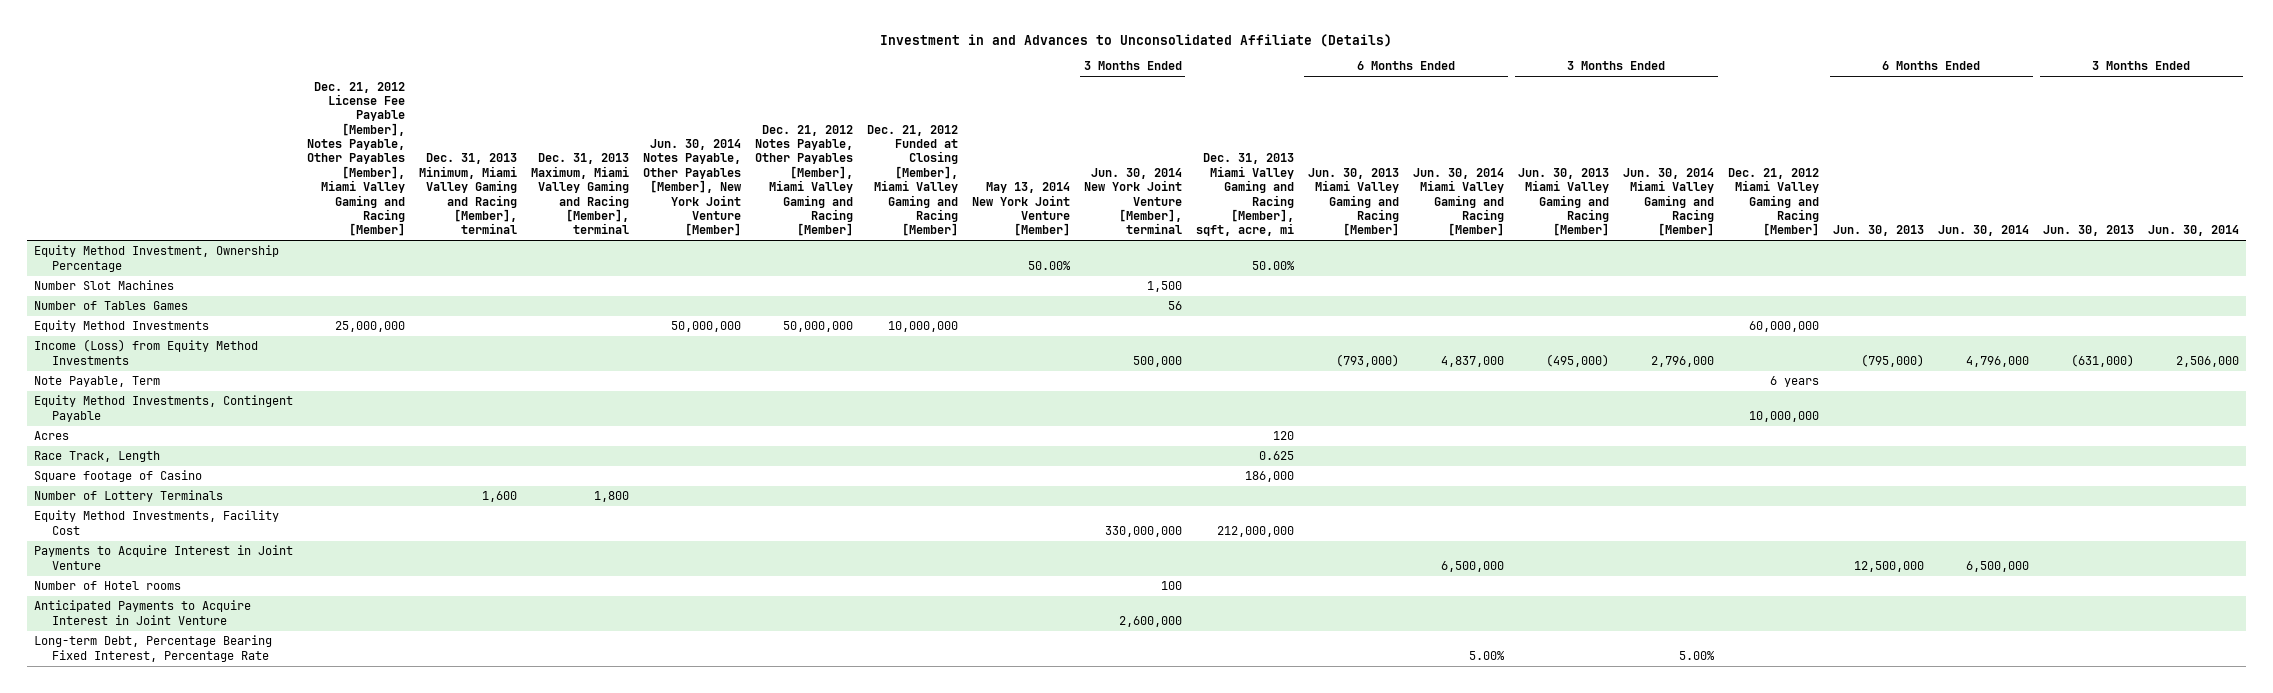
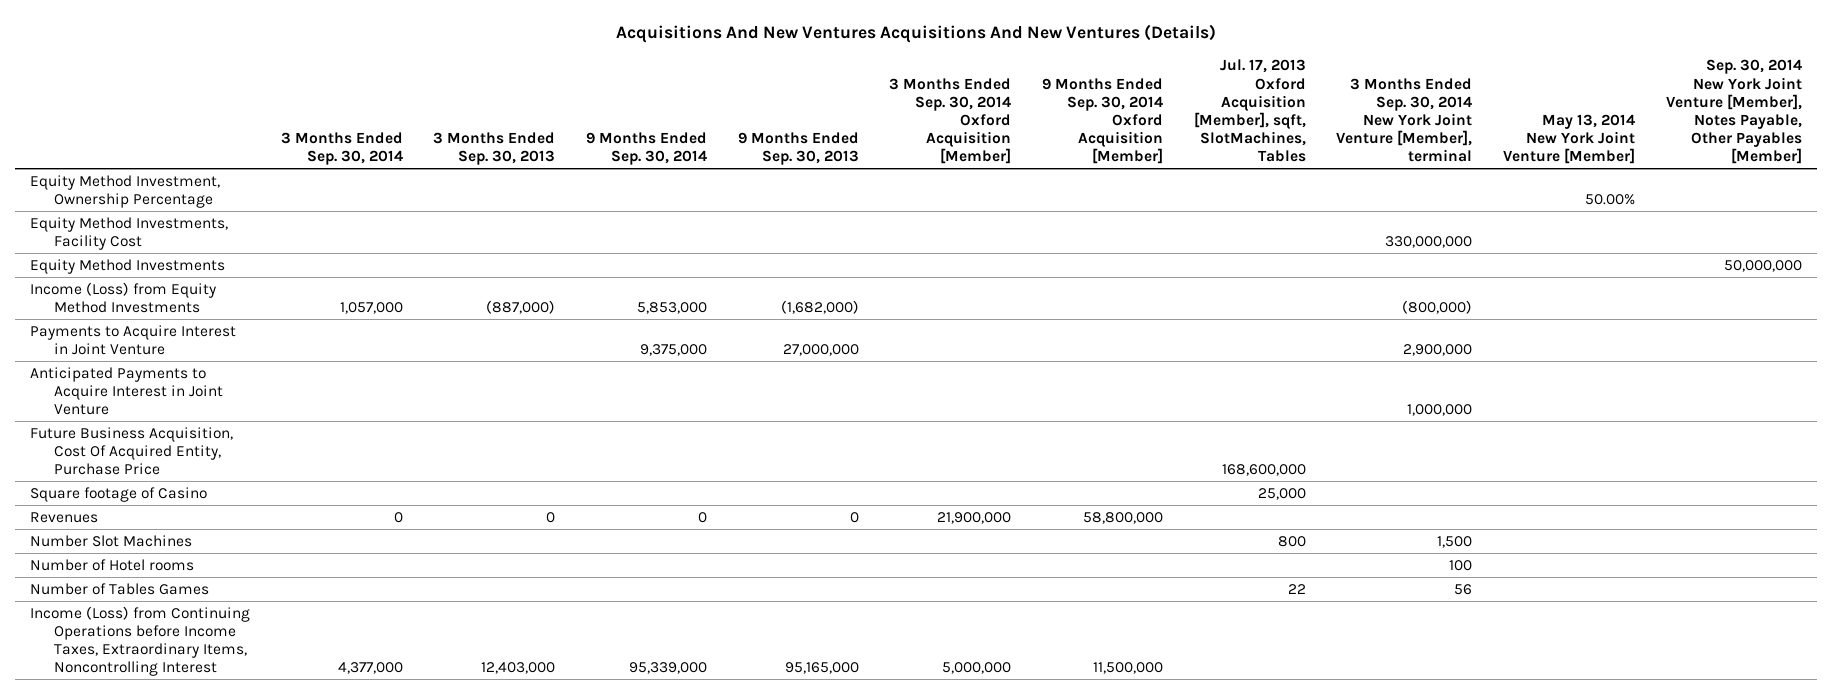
- Investment in and Advances to Unconsolidated Affiliate (Details)
+ Acquisitions And New Ventures Acquisitions And New Ventures (Details)
- | Dec. 21, 2012 License Fee Payable [Member], Notes Payable, Other Payables [Member], Miami Valley Gaming and Racing [Member] | Dec. 31, 2013 Minimum, Miami Valley Gaming and Racing [Member], terminal | Dec. 31, 2013 Maximum, Miami Valley Gaming and Racing [Member], terminal | Jun. 30, 2014 Notes Payable, Other Payables [Member], New York Joint Venture [Member] | Dec. 21, 2012 Notes Payable, Other Payables [Member], Miami Valley Gaming and Racing [Member] | Dec. 21, 2012 Funded at Closing [Member], Miami Valley Gaming and Racing [Member] | May 13, 2014 New York Joint Venture [Member] | 3 Months Ended Jun. 30, 2014 New York Joint Venture [Member], terminal | Dec. 31, 2013 Miami Valley Gaming and Racing [Member], sqft, acre, mi | 6 Months Ended Jun. 30, 2013 Miami Valley Gaming and Racing [Member] | 6 Months Ended Jun. 30, 2014 Miami Valley Gaming and Racing [Member] | 3 Months Ended Jun. 30, 2013 Miami Valley Gaming and Racing [Member] | 3 Months Ended Jun. 30, 2014 Miami Valley Gaming and Racing [Member] | Dec. 21, 2012 Miami Valley Gaming and Racing [Member] | 6 Months Ended Jun. 30, 2013 | 6 Months Ended Jun. 30, 2014 | 3 Months Ended Jun. 30, 2013 | 3 Months Ended Jun. 30, 2014
+ | 3 Months Ended Sep. 30, 2014 | 3 Months Ended Sep. 30, 2013 | 9 Months Ended Sep. 30, 2014 | 9 Months Ended Sep. 30, 2013 | 3 Months Ended Sep. 30, 2014 Oxford Acquisition [Member] | 9 Months Ended Sep. 30, 2014 Oxford Acquisition [Member] | Jul. 17, 2013 Oxford Acquisition [Member], sqft, SlotMachines, Tables | 3 Months Ended Sep. 30, 2014 New York Joint Venture [Member], terminal | May 13, 2014 New York Joint Venture [Member] | Sep. 30, 2014 New York Joint Venture [Member], Notes Payable, Other Payables [Member]
moved up: Equity Method Investments, Facility Cost | | | | | | | | 330,000,000 | |
- Note Payable, Term | | | | | | | | | | | | | | 6 years | | | |
- Equity Method Investments, Contingent Payable | | | | | | | | | | | | | | 10,000,000 | | | |
- Acres | | | | | | | | | 120 | | | | | | | | |
- Race Track, Length | | | | | | | | | 0.625 | | | | | | | | |
- Number of Lottery Terminals | | 1,600 | 1,800 | | | | | | | | | | | | | | |
- Long-term Debt, Percentage Bearing Fixed Interest, Percentage Rate | | | | | | | | | | | 5.00% | | 5.00% | | | | |
+ Future Business Acquisition, Cost Of Acquired Entity, Purchase Price | | | | | | | 168,600,000 | | |
moved down: Square footage of Casino | | | | | | | 25,000 | | |
+ Revenues | 0 | 0 | 0 | 0 | 21,900,000 | 58,800,000 | | | |
moved down: Number Slot Machines | | | | | | | 800 | 1,500 | |
moved down: Number of Hotel rooms | | | | | | | | 100 | |
moved down: Number of Tables Games | | | | | | | 22 | 56 | |
+ Income (Loss) from Continuing Operations before Income Taxes, Extraordinary Items, Noncontrolling Interest | 4,377,000 | 12,403,000 | 95,339,000 | 95,165,000 | 5,000,000 | 11,500,000 | | | |

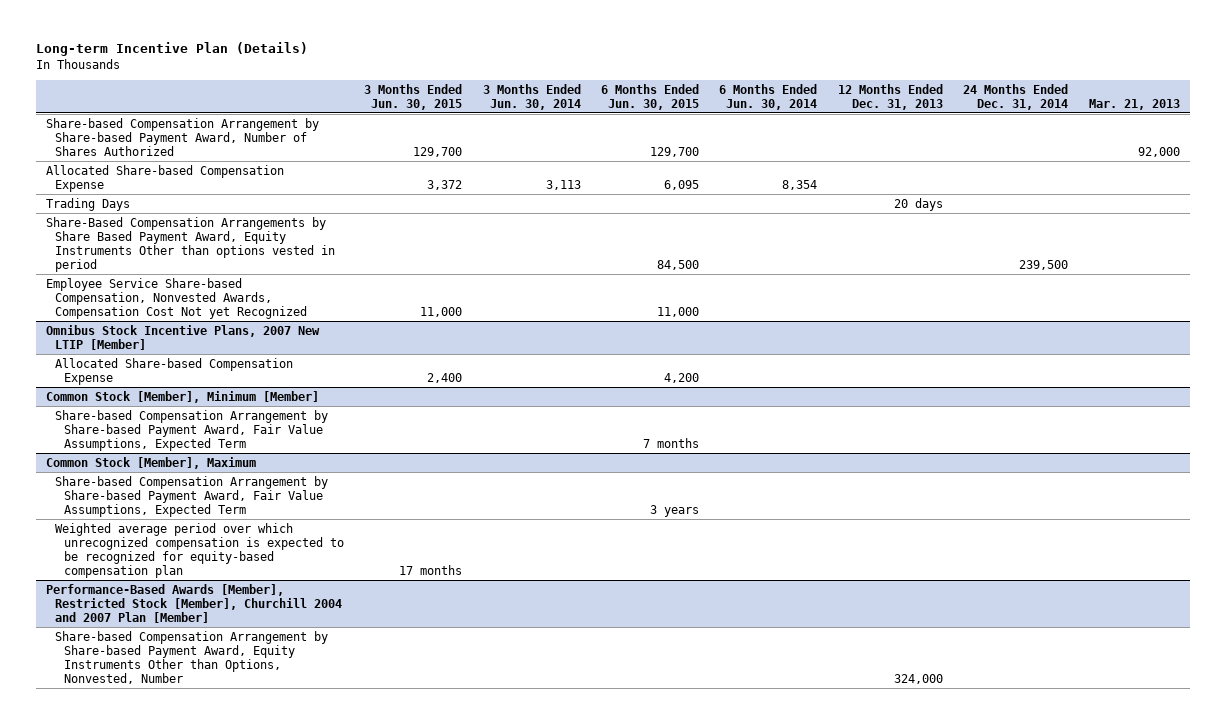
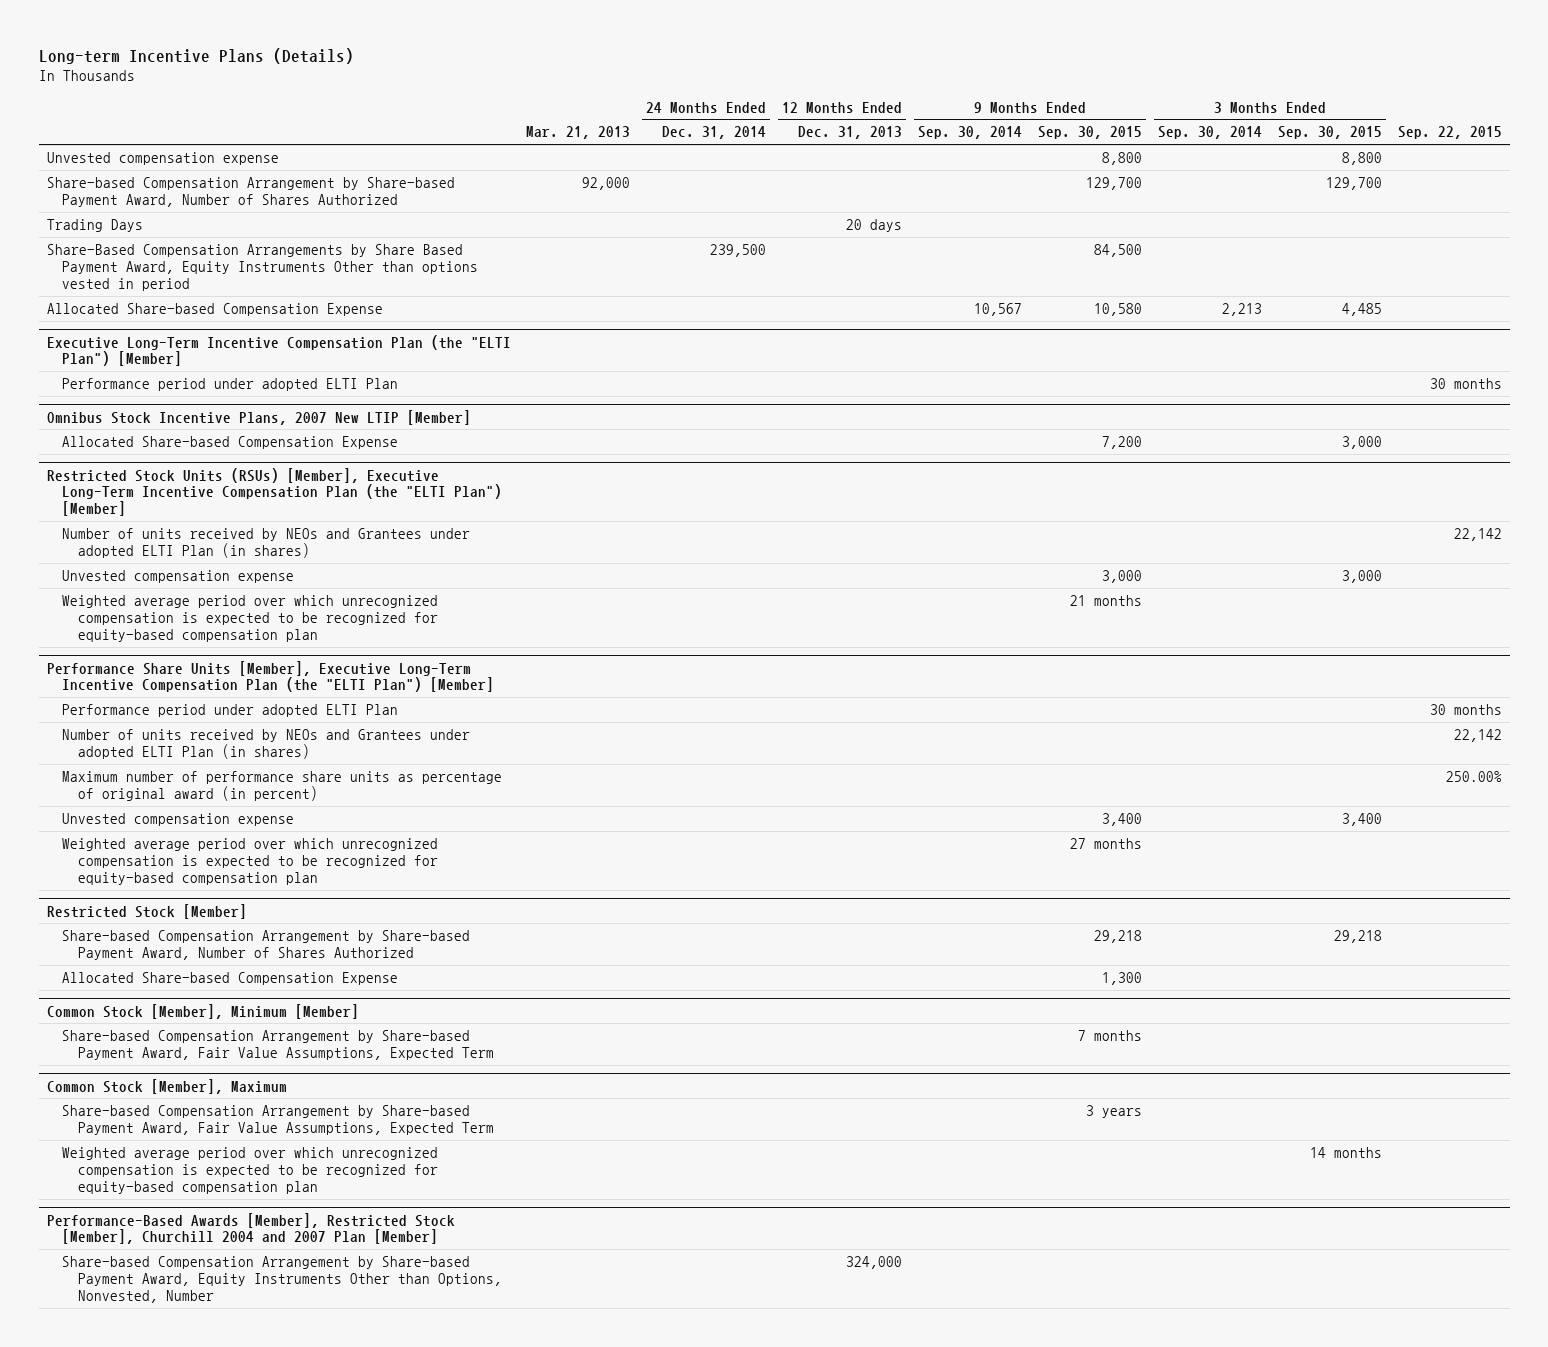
- Long-term Incentive Plan (Details)
+ Long-term Incentive Plans (Details)
- | 3 Months Ended Jun. 30, 2015 | 3 Months Ended Jun. 30, 2014 | 6 Months Ended Jun. 30, 2015 | 6 Months Ended Jun. 30, 2014 | 12 Months Ended Dec. 31, 2013 | 24 Months Ended Dec. 31, 2014 | Mar. 21, 2013
+ | Mar. 21, 2013 | 24 Months Ended Dec. 31, 2014 | 12 Months Ended Dec. 31, 2013 | 9 Months Ended Sep. 30, 2014 | 9 Months Ended Sep. 30, 2015 | 3 Months Ended Sep. 30, 2014 | 3 Months Ended Sep. 30, 2015 | Sep. 22, 2015
+ Unvested compensation expense | | | | | 8,800 | | 8,800 |
- Employee Service Share-based Compensation, Nonvested Awards, Compensation Cost Not yet Recognized | 11,000 | | 11,000 | | | |
moved down: Allocated Share-based Compensation Expense | | | | 10,567 | 10,580 | 2,213 | 4,485 |
+ Executive Long-Term Incentive Compensation Plan (the "ELTI Plan") [Member]
+ Performance period under adopted ELTI Plan | | | | | | | | 30 months
+ Restricted Stock Units (RSUs) [Member], Executive Long-Term Incentive Compensation Plan (the "ELTI Plan") [Member]
+ Number of units received by NEOs and Grantees under adopted ELTI Plan (in shares) | | | | | | | | 22,142
+ Unvested compensation expense | | | | | 3,000 | | 3,000 |
+ Weighted average period over which unrecognized compensation is expected to be recognized for equity-based compensation plan | | | | | 21 months | | |
+ Performance Share Units [Member], Executive Long-Term Incentive Compensation Plan (the "ELTI Plan") [Member]
+ Performance period under adopted ELTI Plan | | | | | | | | 30 months
+ Number of units received by NEOs and Grantees under adopted ELTI Plan (in shares) | | | | | | | | 22,142
+ Maximum number of performance share units as percentage of original award (in percent) | | | | | | | | 250.00%
+ Unvested compensation expense | | | | | 3,400 | | 3,400 |
+ Weighted average period over which unrecognized compensation is expected to be recognized for equity-based compensation plan | | | | | 27 months | | |
+ Restricted Stock [Member]
+ Share-based Compensation Arrangement by Share-based Payment Award, Number of Shares Authorized | | | | | 29,218 | | 29,218 |
+ Allocated Share-based Compensation Expense | | | | | 1,300 | | |

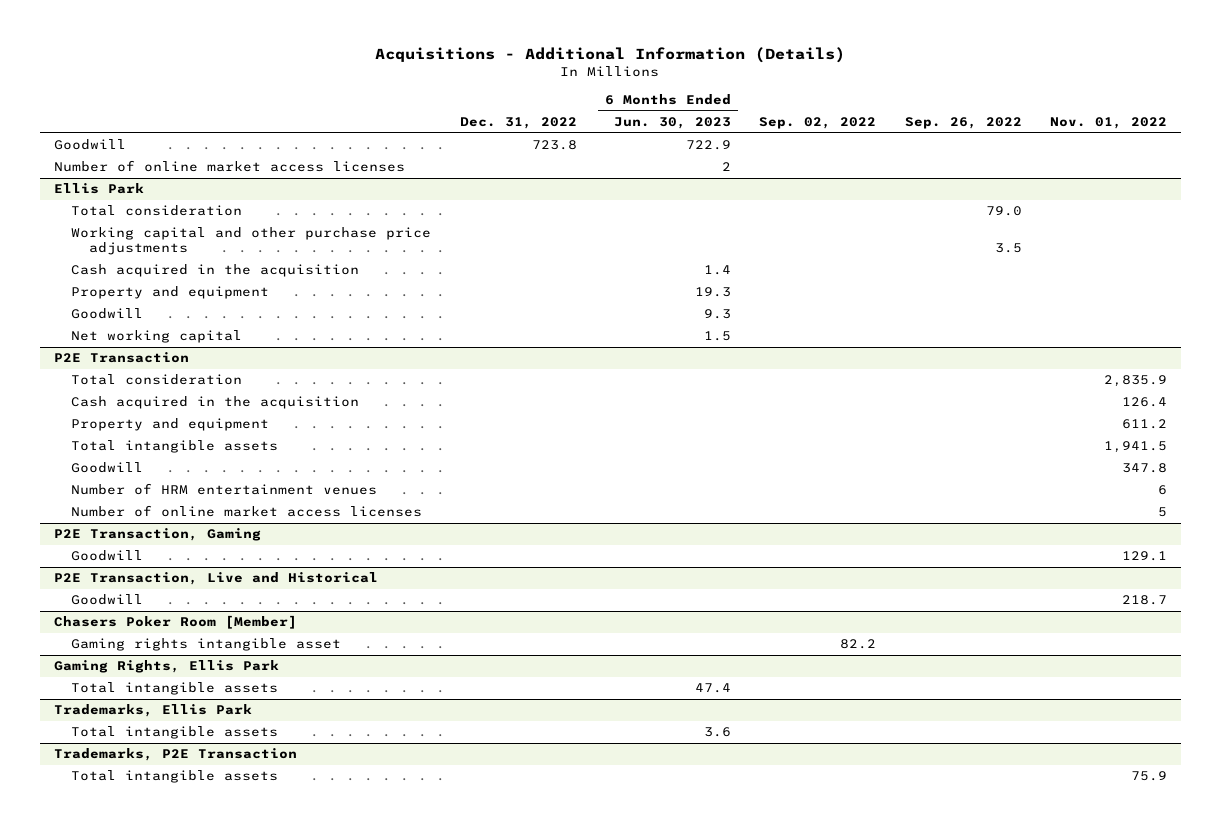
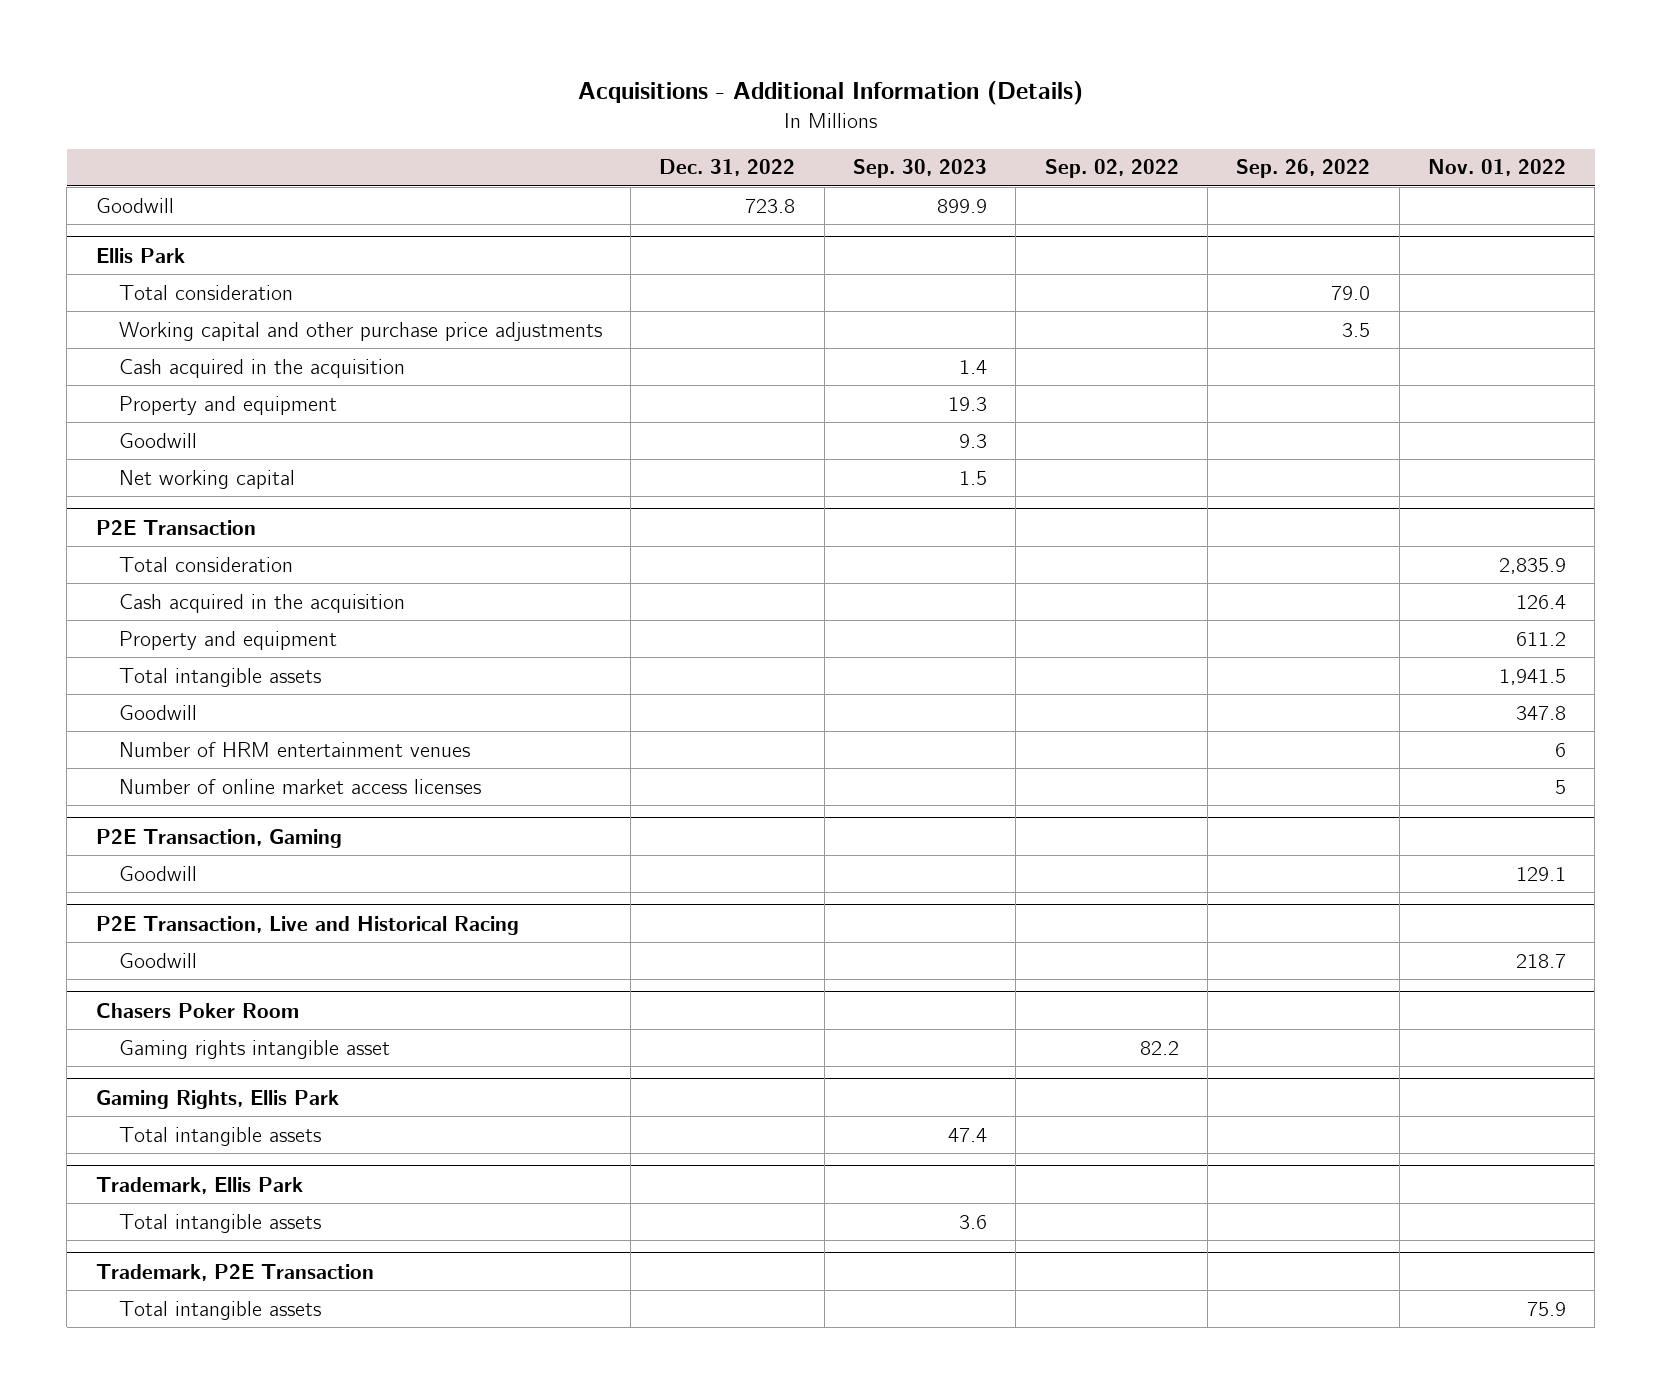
- | Dec. 31, 2022 | 6 Months Ended Jun. 30, 2023 | Sep. 02, 2022 | Sep. 26, 2022 | Nov. 01, 2022
+ | Dec. 31, 2022 | Sep. 30, 2023 | Sep. 02, 2022 | Sep. 26, 2022 | Nov. 01, 2022
- Number of online market access licenses | | 2 | | |
- P2E Transaction, Live and Historical
+ P2E Transaction, Live and Historical Racing
- Chasers Poker Room [Member]
+ Chasers Poker Room
- Trademarks, Ellis Park
+ Trademark, Ellis Park
- Trademarks, P2E Transaction
+ Trademark, P2E Transaction

